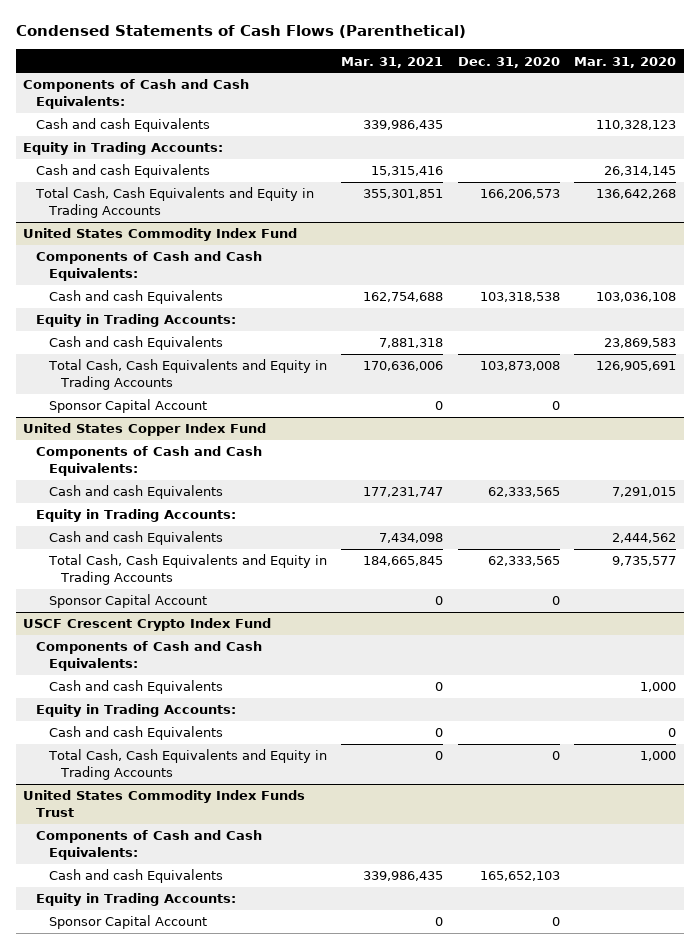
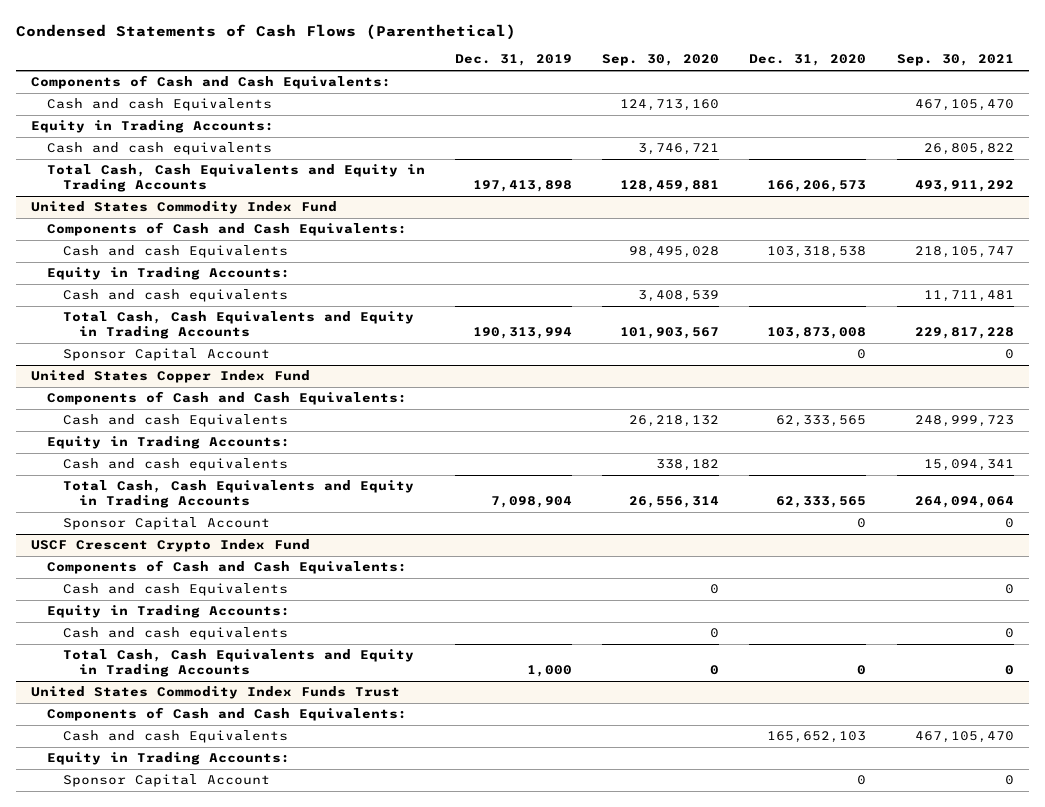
- | Mar. 31, 2021 | Dec. 31, 2020 | Mar. 31, 2020
+ | Dec. 31, 2019 | Sep. 30, 2020 | Dec. 31, 2020 | Sep. 30, 2021
- Cash and cash Equivalents | 15,315,416 | | 26,314,145
+ Cash and cash equivalents | | 3,746,721 | | 26,805,822
@ United States Commodity Index Fund
- Cash and cash Equivalents | 7,881,318 | | 23,869,583
+ Cash and cash equivalents | | 3,408,539 | | 11,711,481
@ United States Copper Index Fund
- Cash and cash Equivalents | 7,434,098 | | 2,444,562
+ Cash and cash equivalents | | 338,182 | | 15,094,341
@ USCF Crescent Crypto Index Fund
- Cash and cash Equivalents | 0 | | 0
+ Cash and cash equivalents | | 0 | | 0

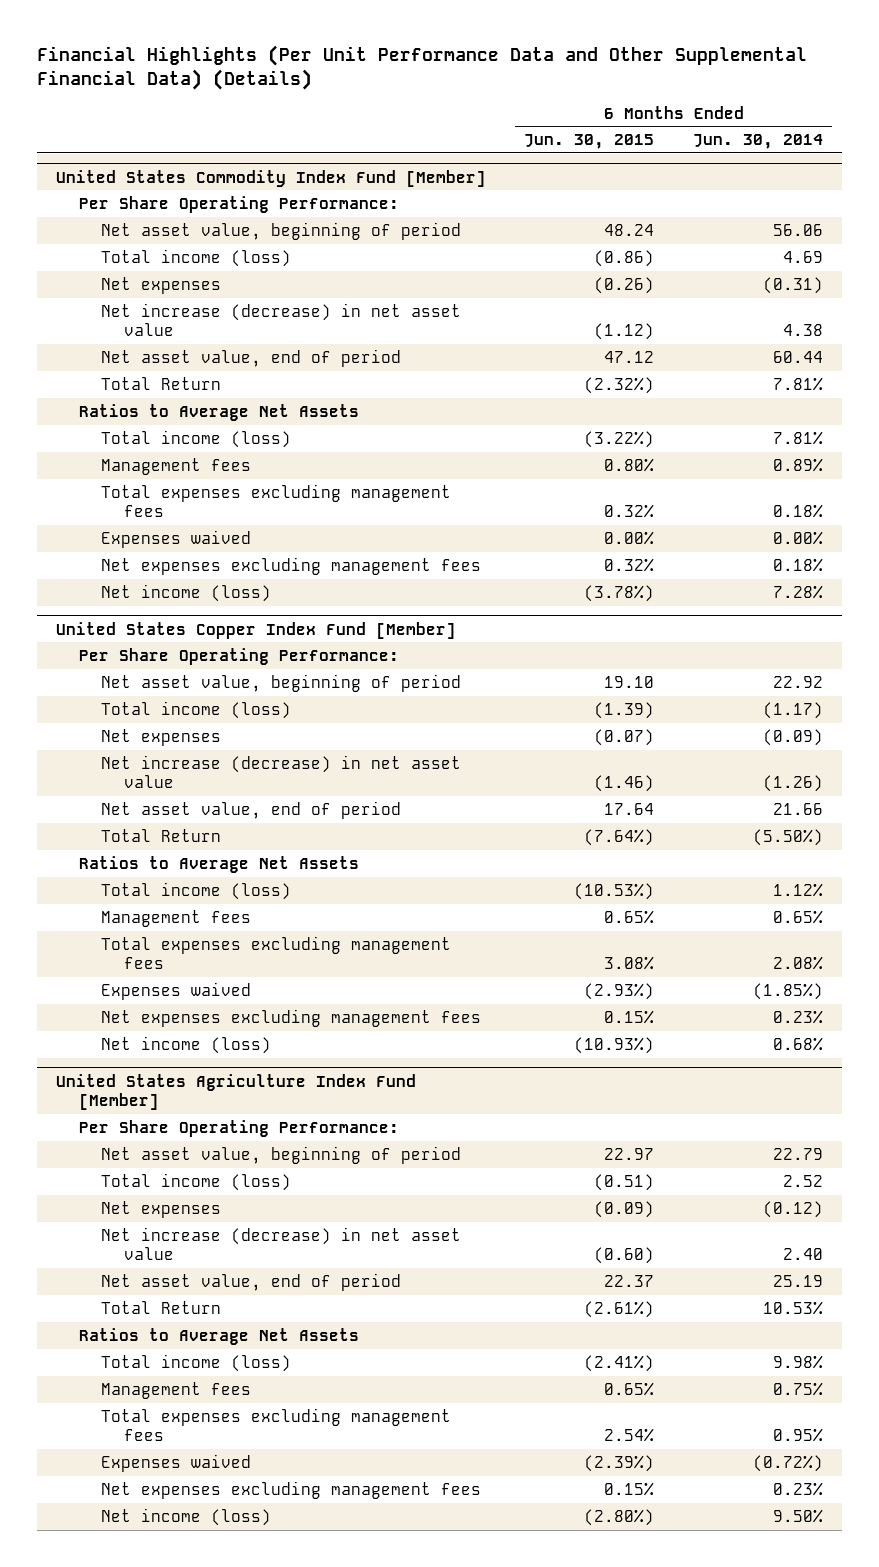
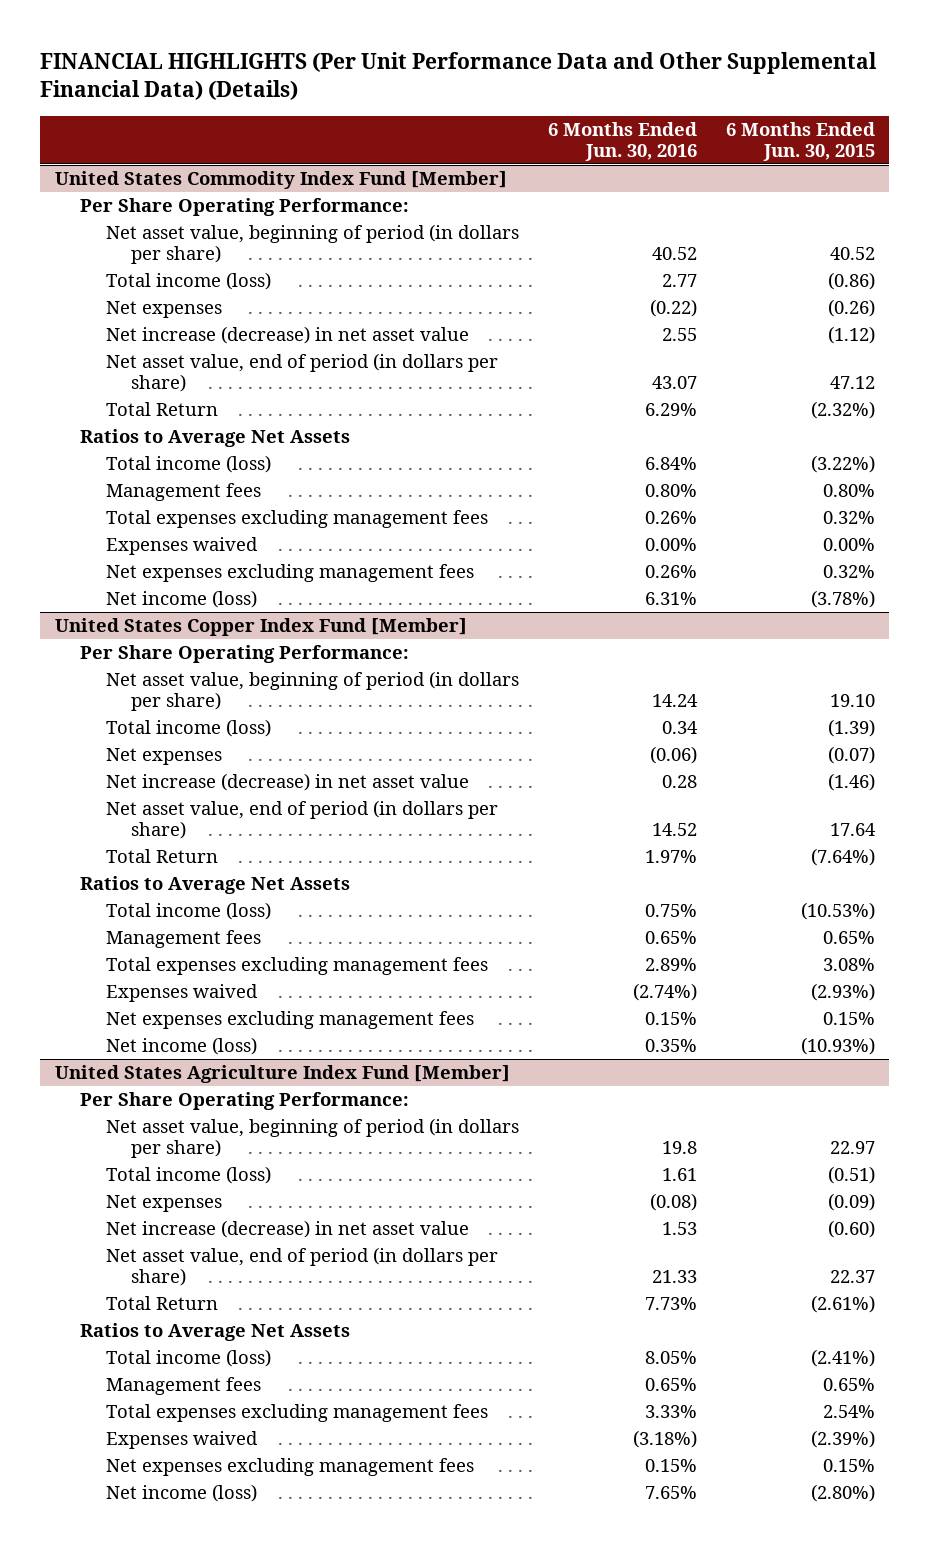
- Financial Highlights (Per Unit Performance Data and Other Supplemental Financial Data) (Details)
+ FINANCIAL HIGHLIGHTS (Per Unit Performance Data and Other Supplemental Financial Data) (Details)
- | 6 Months Ended Jun. 30, 2015 | 6 Months Ended Jun. 30, 2014
+ | 6 Months Ended Jun. 30, 2016 | 6 Months Ended Jun. 30, 2015
@ United States Commodity Index Fund [Member]
- Net asset value, beginning of period | 48.24 | 56.06
+ Net asset value, beginning of period (in dollars per share) | 40.52 | 40.52
- Net asset value, end of period | 47.12 | 60.44
+ Net asset value, end of period (in dollars per share) | 43.07 | 47.12
@ United States Copper Index Fund [Member]
- Net asset value, beginning of period | 19.10 | 22.92
+ Net asset value, beginning of period (in dollars per share) | 14.24 | 19.10
- Net asset value, end of period | 17.64 | 21.66
+ Net asset value, end of period (in dollars per share) | 14.52 | 17.64
@ United States Agriculture Index Fund [Member]
- Net asset value, beginning of period | 22.97 | 22.79
+ Net asset value, beginning of period (in dollars per share) | 19.8 | 22.97
- Net asset value, end of period | 22.37 | 25.19
+ Net asset value, end of period (in dollars per share) | 21.33 | 22.37

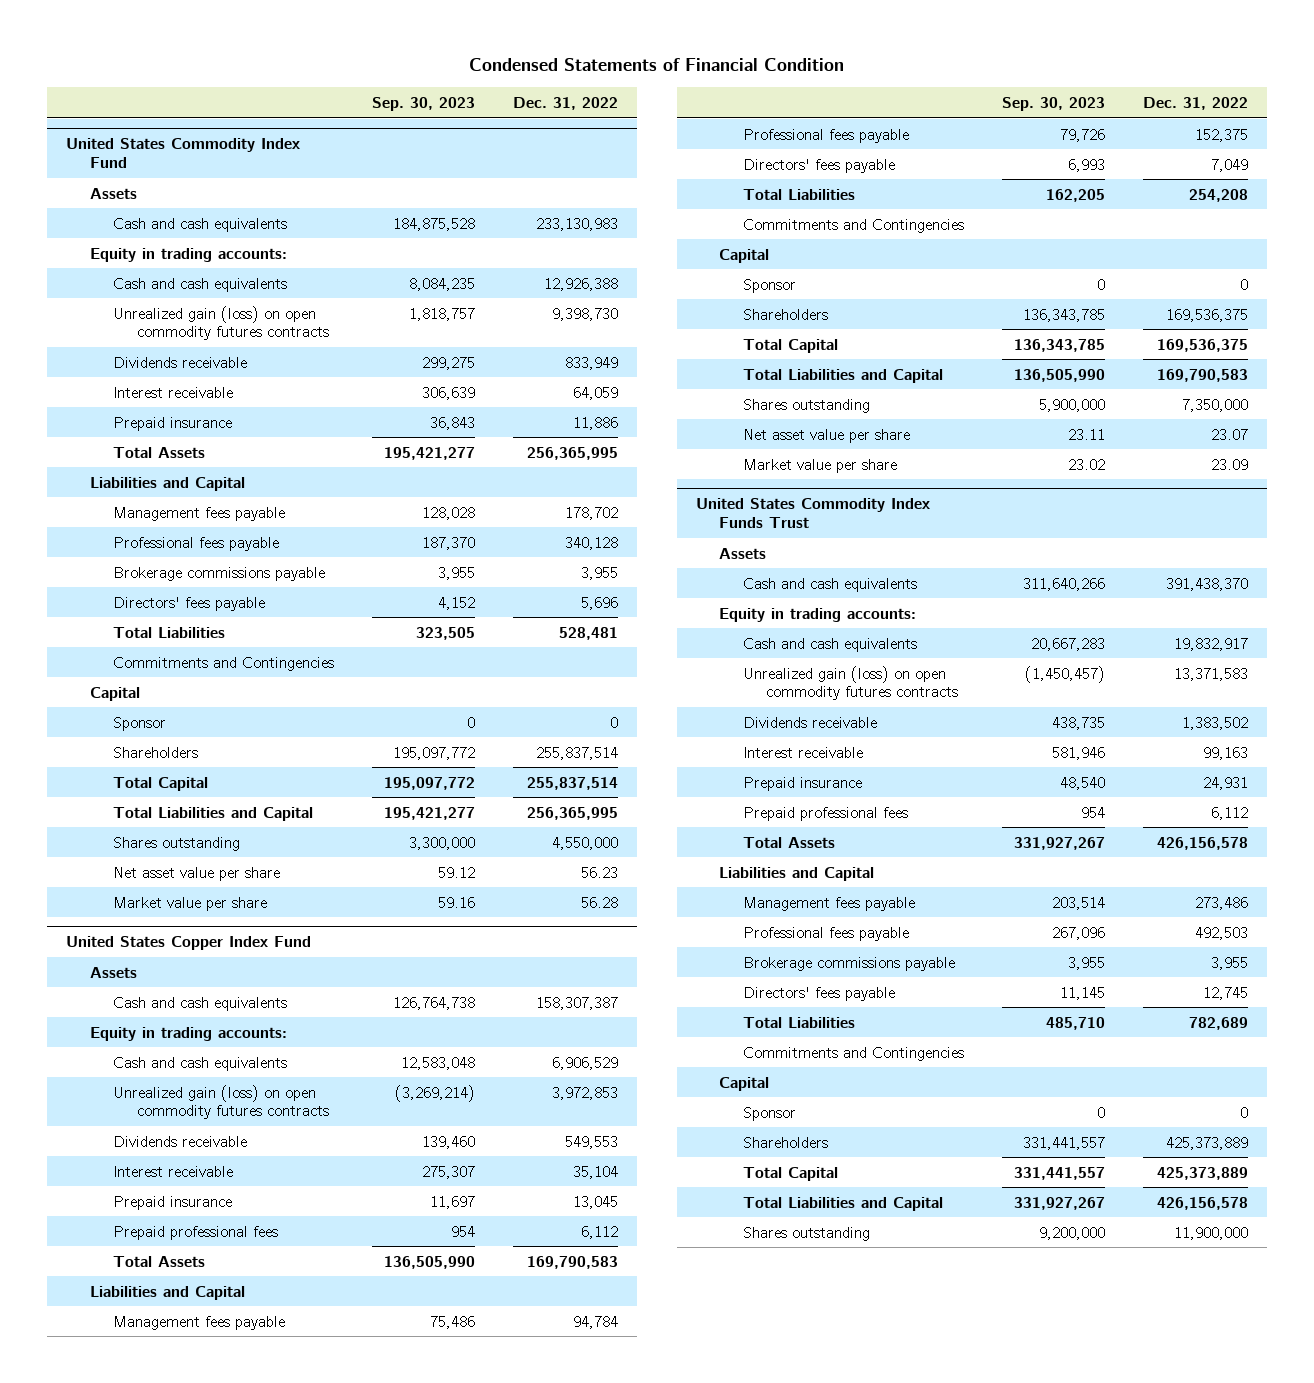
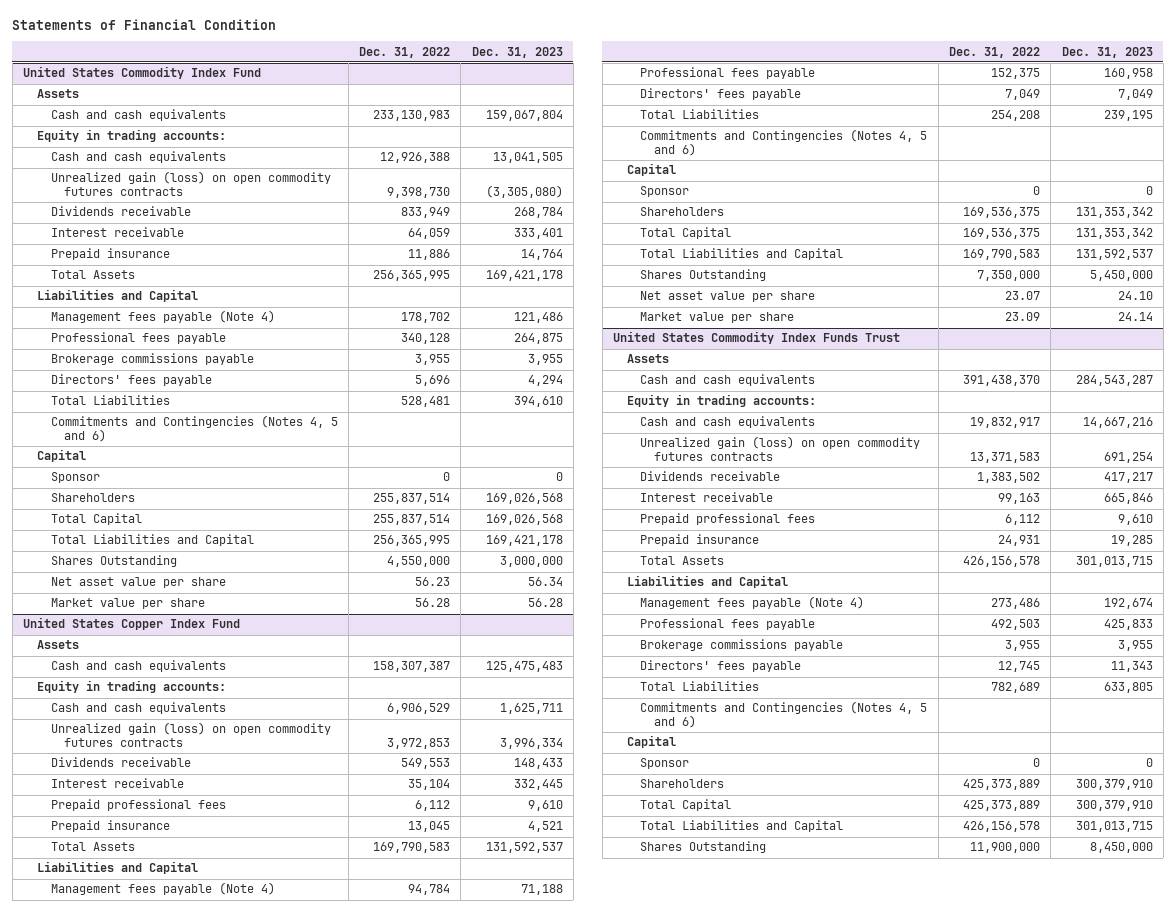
- Condensed Statements of Financial Condition
+ Statements of Financial Condition
- | Sep. 30, 2023 | Dec. 31, 2022
+ | Dec. 31, 2022 | Dec. 31, 2023
@ United States Commodity Index Fund
- Management fees payable | 128,028 | 178,702
+ Management fees payable (Note 4) | 178,702 | 121,486
- Commitments and Contingencies
+ Commitments and Contingencies (Notes 4, 5 and 6)
- Shares outstanding | 3,300,000 | 4,550,000
+ Shares Outstanding | 4,550,000 | 3,000,000
@ United States Copper Index Fund
moved down: Prepaid insurance | 13,045 | 4,521
- Management fees payable | 75,486 | 94,784
+ Management fees payable (Note 4) | 94,784 | 71,188
- Commitments and Contingencies
+ Commitments and Contingencies (Notes 4, 5 and 6)
- Shares outstanding | 5,900,000 | 7,350,000
+ Shares Outstanding | 7,350,000 | 5,450,000
@ United States Commodity Index Funds Trust
moved down: Prepaid insurance | 24,931 | 19,285
- Management fees payable | 203,514 | 273,486
+ Management fees payable (Note 4) | 273,486 | 192,674
- Commitments and Contingencies
+ Commitments and Contingencies (Notes 4, 5 and 6)
- Shares outstanding | 9,200,000 | 11,900,000
+ Shares Outstanding | 11,900,000 | 8,450,000

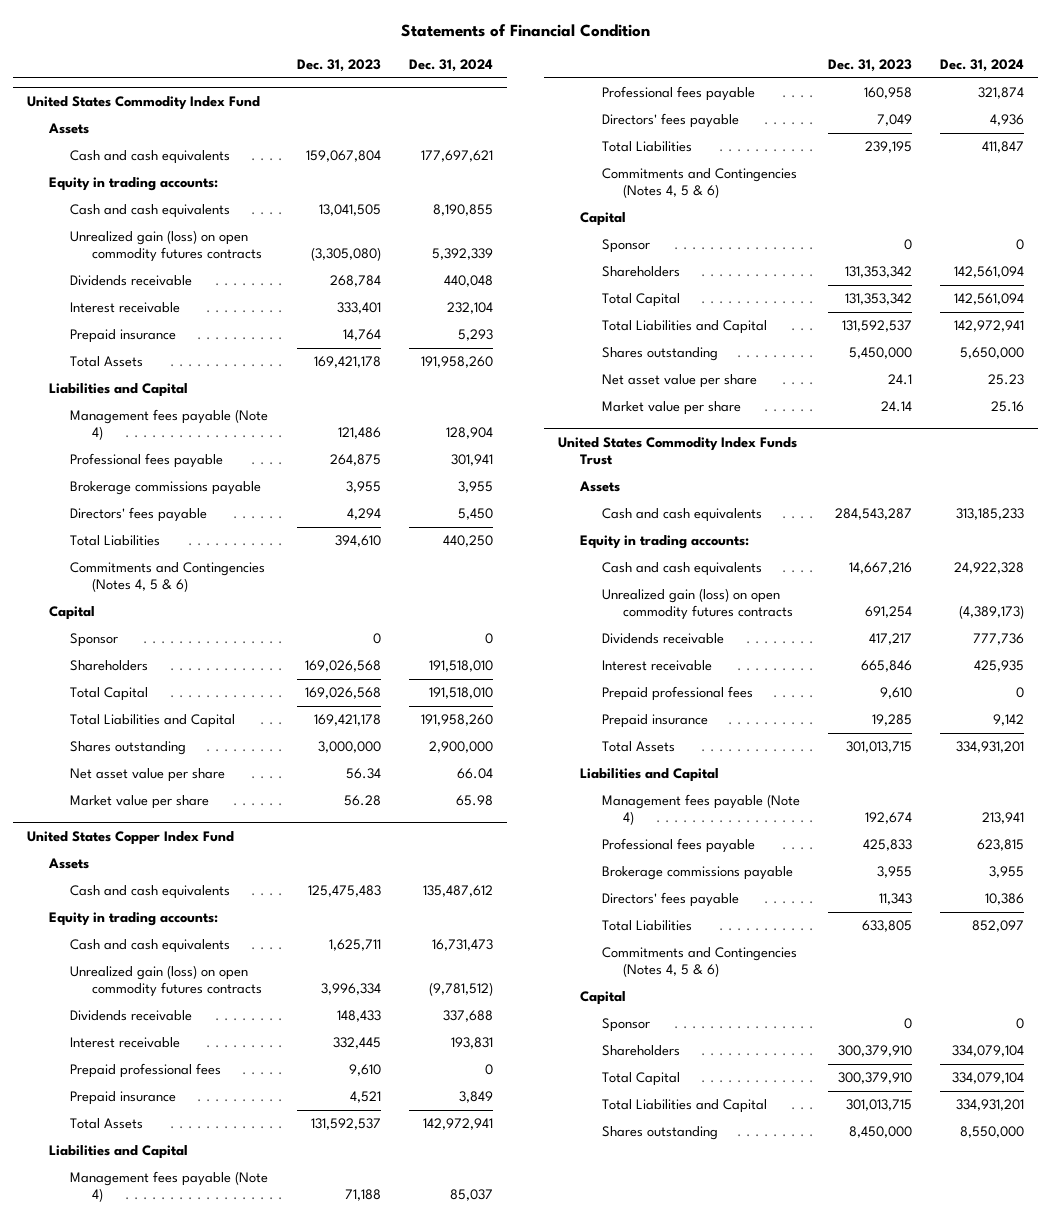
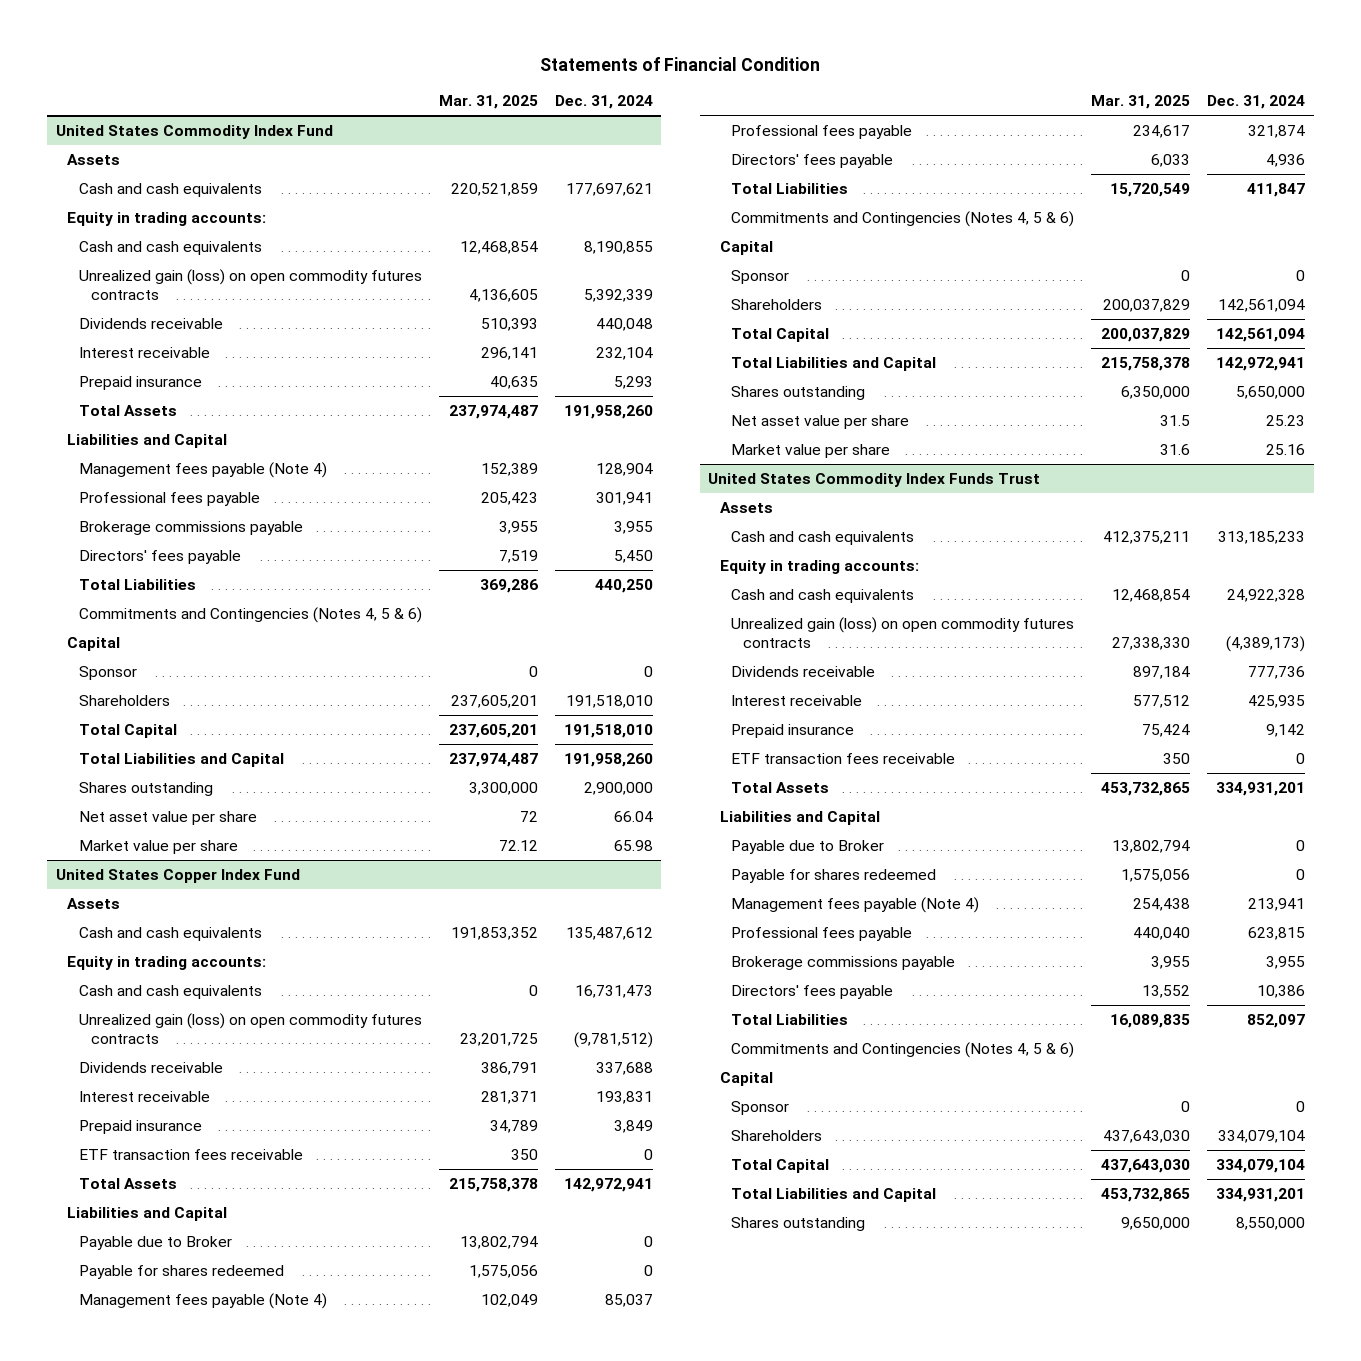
- | Dec. 31, 2023 | Dec. 31, 2024
+ | Mar. 31, 2025 | Dec. 31, 2024
@ United States Copper Index Fund
- Prepaid professional fees | 9,610 | 0
+ ETF transaction fees receivable | 350 | 0
+ Payable due to Broker | 13,802,794 | 0
+ Payable for shares redeemed | 1,575,056 | 0
@ United States Commodity Index Funds Trust
- Prepaid professional fees | 9,610 | 0
+ ETF transaction fees receivable | 350 | 0
+ Payable due to Broker | 13,802,794 | 0
+ Payable for shares redeemed | 1,575,056 | 0

